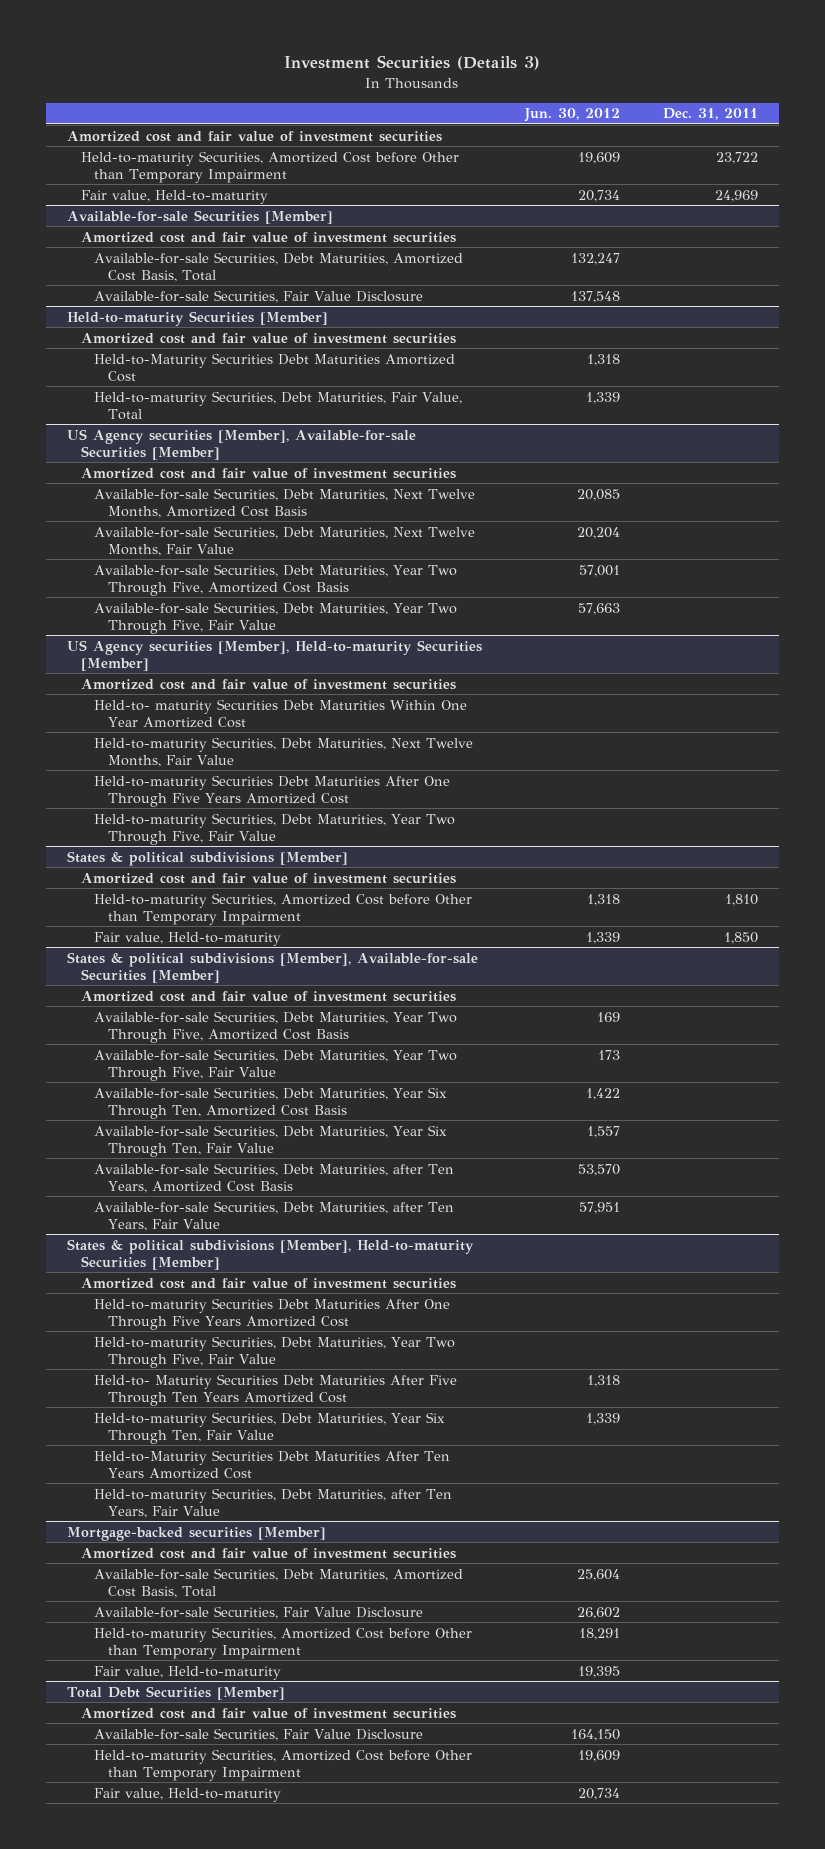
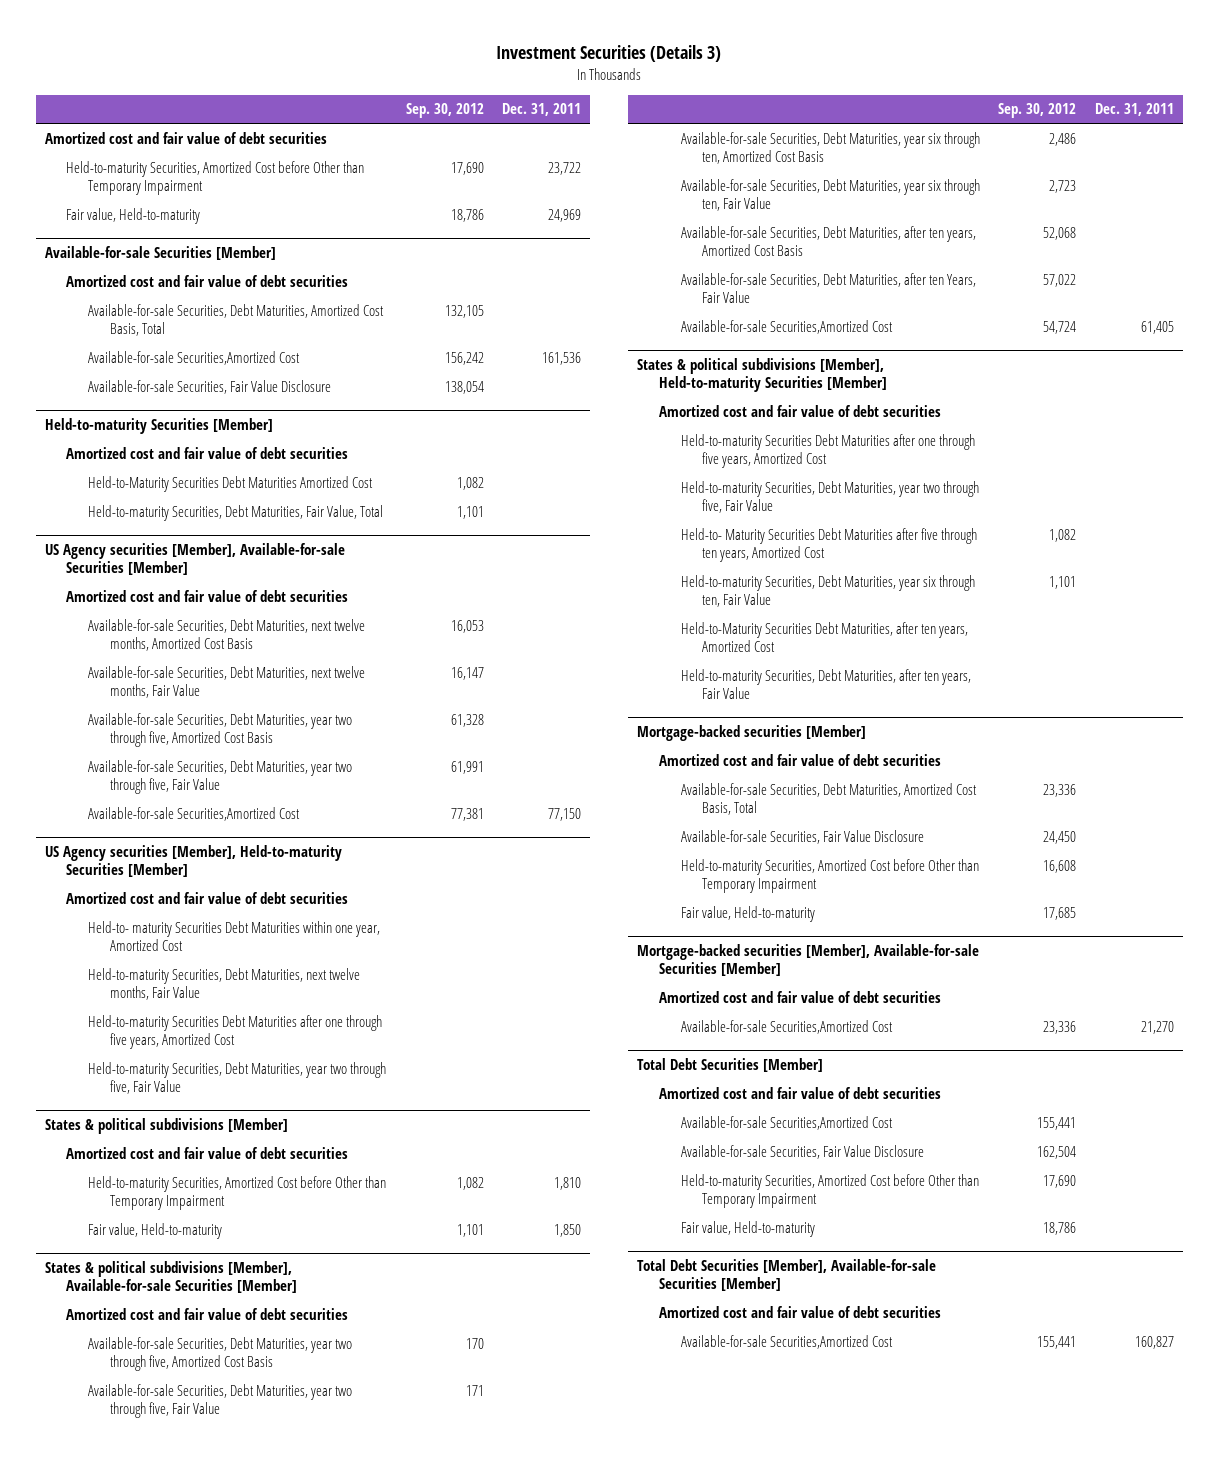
- | Jun. 30, 2012 | Dec. 31, 2011
+ | Sep. 30, 2012 | Dec. 31, 2011
- Amortized cost and fair value of investment securities
+ Amortized cost and fair value of debt securities
@ Available-for-sale Securities [Member]
- Amortized cost and fair value of investment securities
+ Amortized cost and fair value of debt securities
+ Available-for-sale Securities,Amortized Cost | 156,242 | 161,536
@ Held-to-maturity Securities [Member]
- Amortized cost and fair value of investment securities
+ Amortized cost and fair value of debt securities
@ US Agency securities [Member], Available-for-sale Securities [Member]
- Amortized cost and fair value of investment securities
- Available-for-sale Securities, Debt Maturities, Next Twelve Months, Amortized Cost Basis | 20,085 |
- Available-for-sale Securities, Debt Maturities, Next Twelve Months, Fair Value | 20,204 |
- Available-for-sale Securities, Debt Maturities, Year Two Through Five, Amortized Cost Basis | 57,001 |
- Available-for-sale Securities, Debt Maturities, Year Two Through Five, Fair Value | 57,663 |
+ Amortized cost and fair value of debt securities
+ Available-for-sale Securities, Debt Maturities, next twelve months, Amortized Cost Basis | 16,053 |
+ Available-for-sale Securities, Debt Maturities, next twelve months, Fair Value | 16,147 |
+ Available-for-sale Securities, Debt Maturities, year two through five, Amortized Cost Basis | 61,328 |
+ Available-for-sale Securities, Debt Maturities, year two through five, Fair Value | 61,991 |
+ Available-for-sale Securities,Amortized Cost | 77,381 | 77,150
@ US Agency securities [Member], Held-to-maturity Securities [Member]
- Amortized cost and fair value of investment securities
- Held-to- maturity Securities Debt Maturities Within One Year Amortized Cost
- Held-to-maturity Securities, Debt Maturities, Next Twelve Months, Fair Value
- Held-to-maturity Securities Debt Maturities After One Through Five Years Amortized Cost
- Held-to-maturity Securities, Debt Maturities, Year Two Through Five, Fair Value
+ Amortized cost and fair value of debt securities
+ Held-to- maturity Securities Debt Maturities within one year, Amortized Cost
+ Held-to-maturity Securities, Debt Maturities, next twelve months, Fair Value
+ Held-to-maturity Securities Debt Maturities after one through five years, Amortized Cost
+ Held-to-maturity Securities, Debt Maturities, year two through five, Fair Value
@ States & political subdivisions [Member]
- Amortized cost and fair value of investment securities
+ Amortized cost and fair value of debt securities
@ States & political subdivisions [Member], Available-for-sale Securities [Member]
- Amortized cost and fair value of investment securities
- Available-for-sale Securities, Debt Maturities, Year Two Through Five, Amortized Cost Basis | 169 |
- Available-for-sale Securities, Debt Maturities, Year Two Through Five, Fair Value | 173 |
- Available-for-sale Securities, Debt Maturities, Year Six Through Ten, Amortized Cost Basis | 1,422 |
- Available-for-sale Securities, Debt Maturities, Year Six Through Ten, Fair Value | 1,557 |
- Available-for-sale Securities, Debt Maturities, after Ten Years, Amortized Cost Basis | 53,570 |
- Available-for-sale Securities, Debt Maturities, after Ten Years, Fair Value | 57,951 |
+ Amortized cost and fair value of debt securities
+ Available-for-sale Securities, Debt Maturities, year two through five, Amortized Cost Basis | 170 |
+ Available-for-sale Securities, Debt Maturities, year two through five, Fair Value | 171 |
+ Available-for-sale Securities, Debt Maturities, year six through ten, Amortized Cost Basis | 2,486 |
+ Available-for-sale Securities, Debt Maturities, year six through ten, Fair Value | 2,723 |
+ Available-for-sale Securities, Debt Maturities, after ten years, Amortized Cost Basis | 52,068 |
+ Available-for-sale Securities, Debt Maturities, after ten Years, Fair Value | 57,022 |
+ Available-for-sale Securities,Amortized Cost | 54,724 | 61,405
@ States & political subdivisions [Member], Held-to-maturity Securities [Member]
- Amortized cost and fair value of investment securities
- Held-to-maturity Securities Debt Maturities After One Through Five Years Amortized Cost
- Held-to-maturity Securities, Debt Maturities, Year Two Through Five, Fair Value
- Held-to- Maturity Securities Debt Maturities After Five Through Ten Years Amortized Cost | 1,318 |
- Held-to-maturity Securities, Debt Maturities, Year Six Through Ten, Fair Value | 1,339 |
- Held-to-Maturity Securities Debt Maturities After Ten Years Amortized Cost
- Held-to-maturity Securities, Debt Maturities, after Ten Years, Fair Value
+ Amortized cost and fair value of debt securities
+ Held-to-maturity Securities Debt Maturities after one through five years, Amortized Cost
+ Held-to-maturity Securities, Debt Maturities, year two through five, Fair Value
+ Held-to- Maturity Securities Debt Maturities after five through ten years, Amortized Cost | 1,082 |
+ Held-to-maturity Securities, Debt Maturities, year six through ten, Fair Value | 1,101 |
+ Held-to-Maturity Securities Debt Maturities, after ten years, Amortized Cost
+ Held-to-maturity Securities, Debt Maturities, after ten years, Fair Value
@ Mortgage-backed securities [Member]
- Amortized cost and fair value of investment securities
+ Amortized cost and fair value of debt securities
+ Mortgage-backed securities [Member], Available-for-sale Securities [Member]
+ Amortized cost and fair value of debt securities
+ Available-for-sale Securities,Amortized Cost | 23,336 | 21,270
@ Total Debt Securities [Member]
- Amortized cost and fair value of investment securities
+ Amortized cost and fair value of debt securities
+ Available-for-sale Securities,Amortized Cost | 155,441 |
+ Total Debt Securities [Member], Available-for-sale Securities [Member]
+ Amortized cost and fair value of debt securities
+ Available-for-sale Securities,Amortized Cost | 155,441 | 160,827

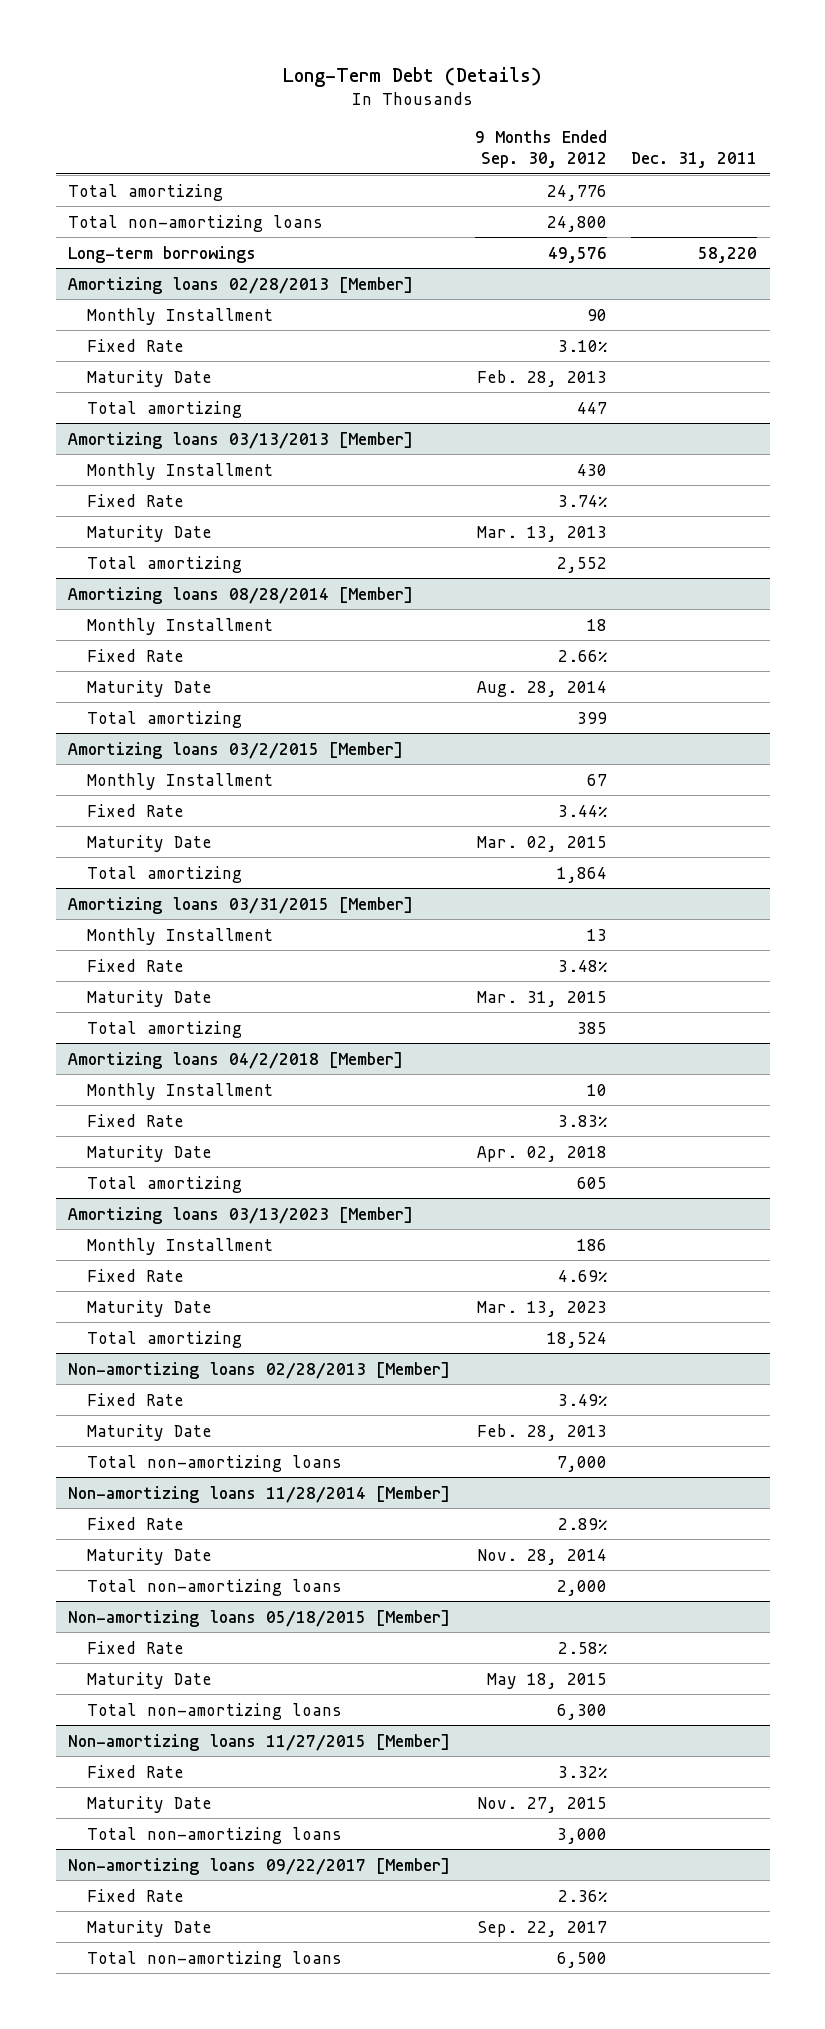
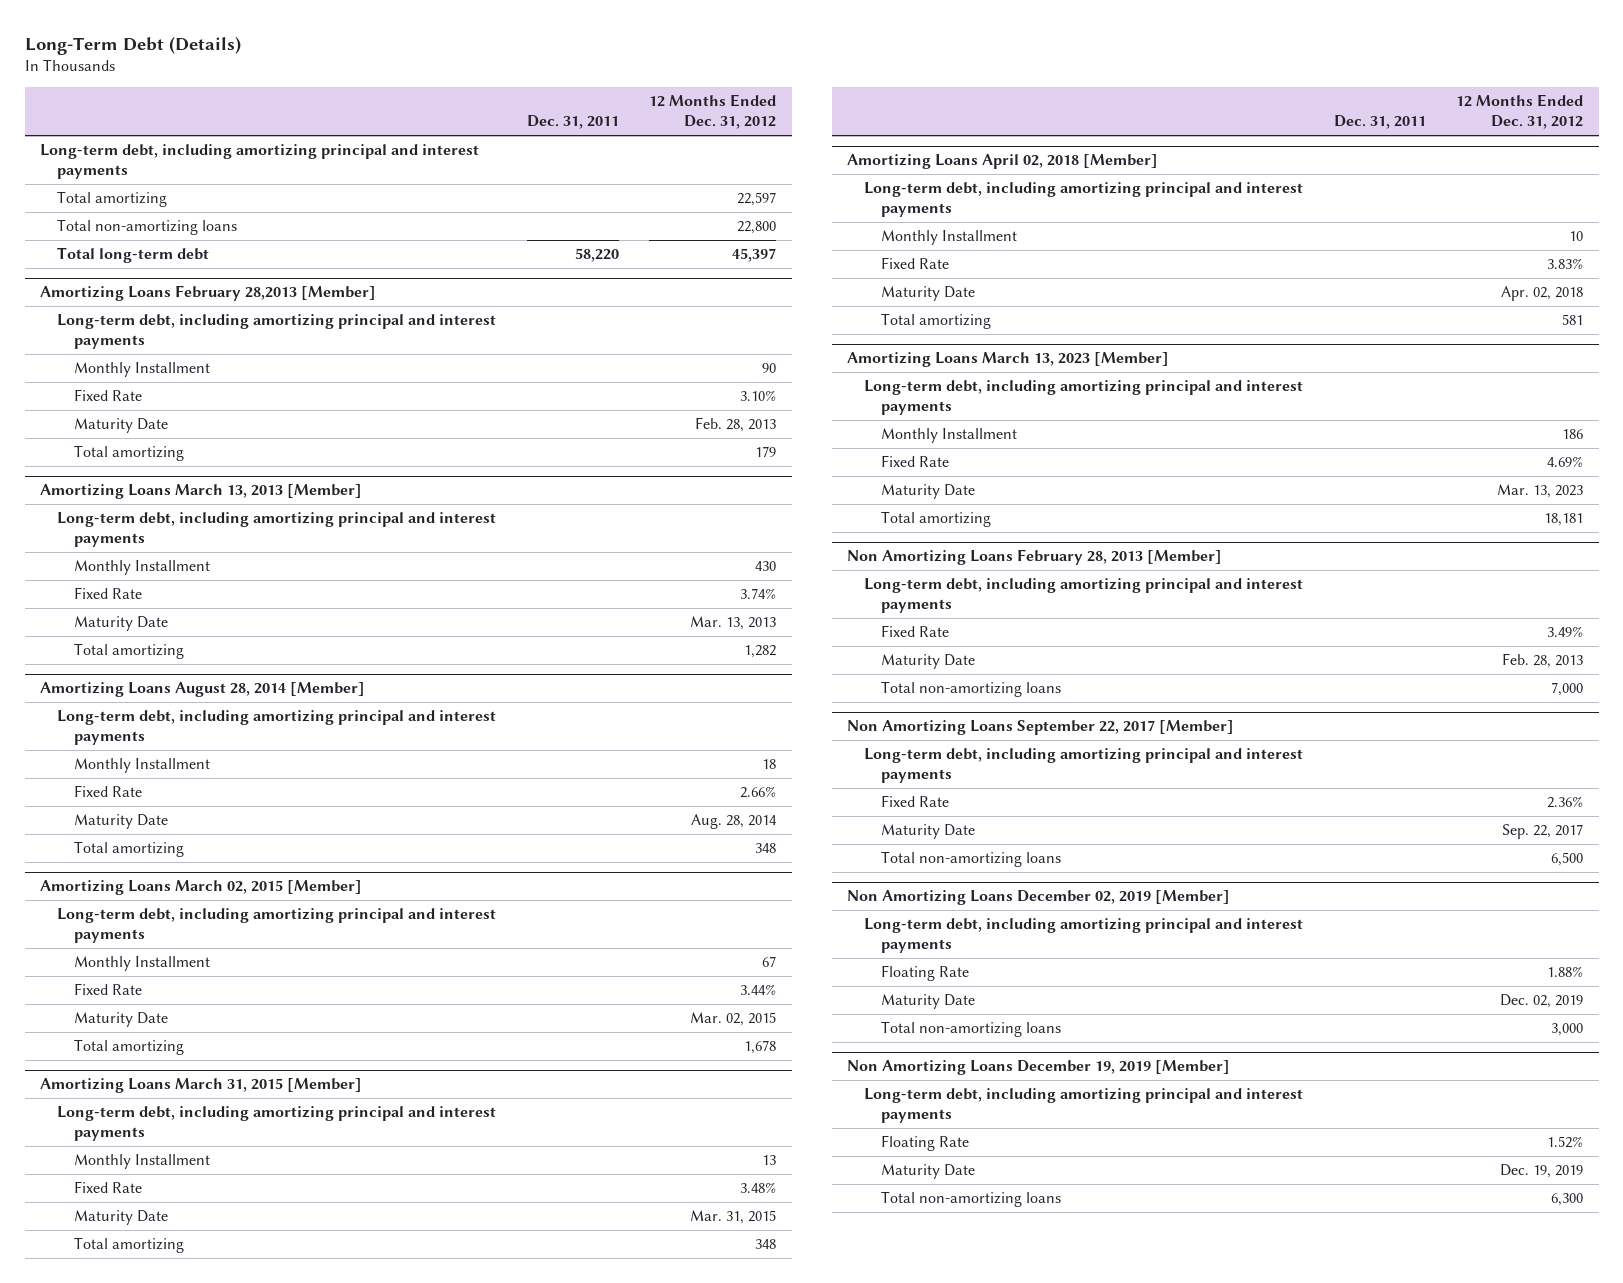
- | 9 Months Ended Sep. 30, 2012 | Dec. 31, 2011
+ | Dec. 31, 2011 | 12 Months Ended Dec. 31, 2012
+ Long-term debt, including amortizing principal and interest payments
- Long-term borrowings | 49,576 | 58,220
- Amortizing loans 02/28/2013 [Member]
+ Total long-term debt | 58,220 | 45,397
+ Amortizing Loans February 28,2013 [Member]
+ Long-term debt, including amortizing principal and interest payments
- Amortizing loans 03/13/2013 [Member]
+ Amortizing Loans March 13, 2013 [Member]
+ Long-term debt, including amortizing principal and interest payments
- Amortizing loans 08/28/2014 [Member]
+ Amortizing Loans August 28, 2014 [Member]
+ Long-term debt, including amortizing principal and interest payments
- Amortizing loans 03/2/2015 [Member]
- Monthly Installment | 67 |
- Fixed Rate | 3.44% |
- Maturity Date | Mar. 02, 2015 |
- Total amortizing | 1,864 |
- Amortizing loans 03/31/2015 [Member]
+ Amortizing Loans March 02, 2015 [Member]
+ Long-term debt, including amortizing principal and interest payments
+ Monthly Installment | | 67
+ Fixed Rate | | 3.44%
+ Maturity Date | | Mar. 02, 2015
+ Total amortizing | | 1,678
+ Amortizing Loans March 31, 2015 [Member]
+ Long-term debt, including amortizing principal and interest payments
- Amortizing loans 04/2/2018 [Member]
- Monthly Installment | 10 |
- Fixed Rate | 3.83% |
- Maturity Date | Apr. 02, 2018 |
- Total amortizing | 605 |
- Amortizing loans 03/13/2023 [Member]
+ Amortizing Loans April 02, 2018 [Member]
+ Long-term debt, including amortizing principal and interest payments
+ Monthly Installment | | 10
+ Fixed Rate | | 3.83%
+ Maturity Date | | Apr. 02, 2018
+ Total amortizing | | 581
+ Amortizing Loans March 13, 2023 [Member]
+ Long-term debt, including amortizing principal and interest payments
- Non-amortizing loans 02/28/2013 [Member]
+ Non Amortizing Loans February 28, 2013 [Member]
+ Long-term debt, including amortizing principal and interest payments
- Non-amortizing loans 11/28/2014 [Member]
- Fixed Rate | 2.89% |
- Maturity Date | Nov. 28, 2014 |
- Total non-amortizing loans | 2,000 |
- Non-amortizing loans 05/18/2015 [Member]
- Fixed Rate | 2.58% |
- Maturity Date | May 18, 2015 |
- Total non-amortizing loans | 6,300 |
- Non-amortizing loans 11/27/2015 [Member]
- Fixed Rate | 3.32% |
- Maturity Date | Nov. 27, 2015 |
- Total non-amortizing loans | 3,000 |
- Non-amortizing loans 09/22/2017 [Member]
+ Non Amortizing Loans September 22, 2017 [Member]
+ Long-term debt, including amortizing principal and interest payments
+ Non Amortizing Loans December 02, 2019 [Member]
+ Long-term debt, including amortizing principal and interest payments
+ Floating Rate | | 1.88%
+ Maturity Date | | Dec. 02, 2019
+ Total non-amortizing loans | | 3,000
+ Non Amortizing Loans December 19, 2019 [Member]
+ Long-term debt, including amortizing principal and interest payments
+ Floating Rate | | 1.52%
+ Maturity Date | | Dec. 19, 2019
+ Total non-amortizing loans | | 6,300

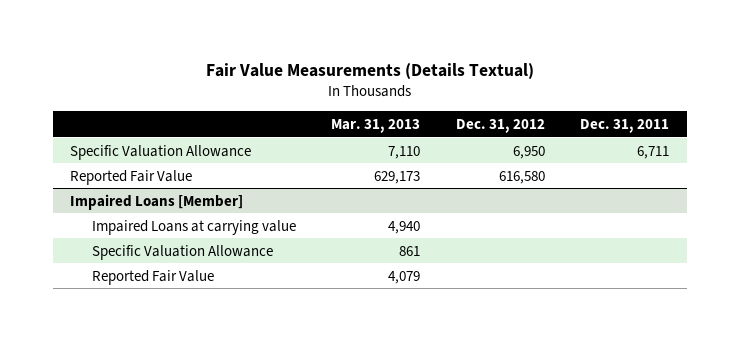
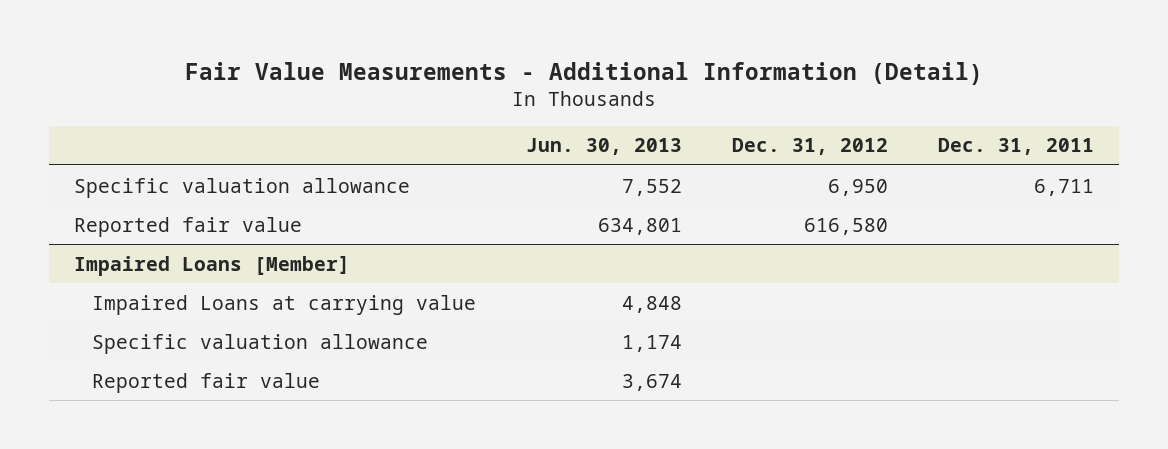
- Fair Value Measurements (Details Textual)
+ Fair Value Measurements - Additional Information (Detail)
- | Mar. 31, 2013 | Dec. 31, 2012 | Dec. 31, 2011
+ | Jun. 30, 2013 | Dec. 31, 2012 | Dec. 31, 2011
- Specific Valuation Allowance | 7,110 | 6,950 | 6,711
- Reported Fair Value | 629,173 | 616,580 |
+ Specific valuation allowance | 7,552 | 6,950 | 6,711
+ Reported fair value | 634,801 | 616,580 |
@ Impaired Loans [Member]
- Specific Valuation Allowance | 861 | |
- Reported Fair Value | 4,079 | |
+ Specific valuation allowance | 1,174 | |
+ Reported fair value | 3,674 | |

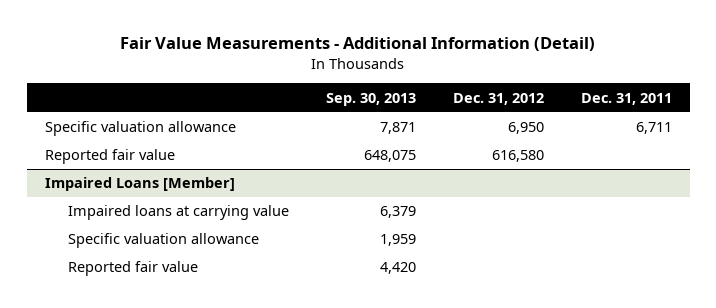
- | Jun. 30, 2013 | Dec. 31, 2012 | Dec. 31, 2011
+ | Sep. 30, 2013 | Dec. 31, 2012 | Dec. 31, 2011
@ Impaired Loans [Member]
- Impaired Loans at carrying value | 4,848 | |
+ Impaired loans at carrying value | 6,379 | |

